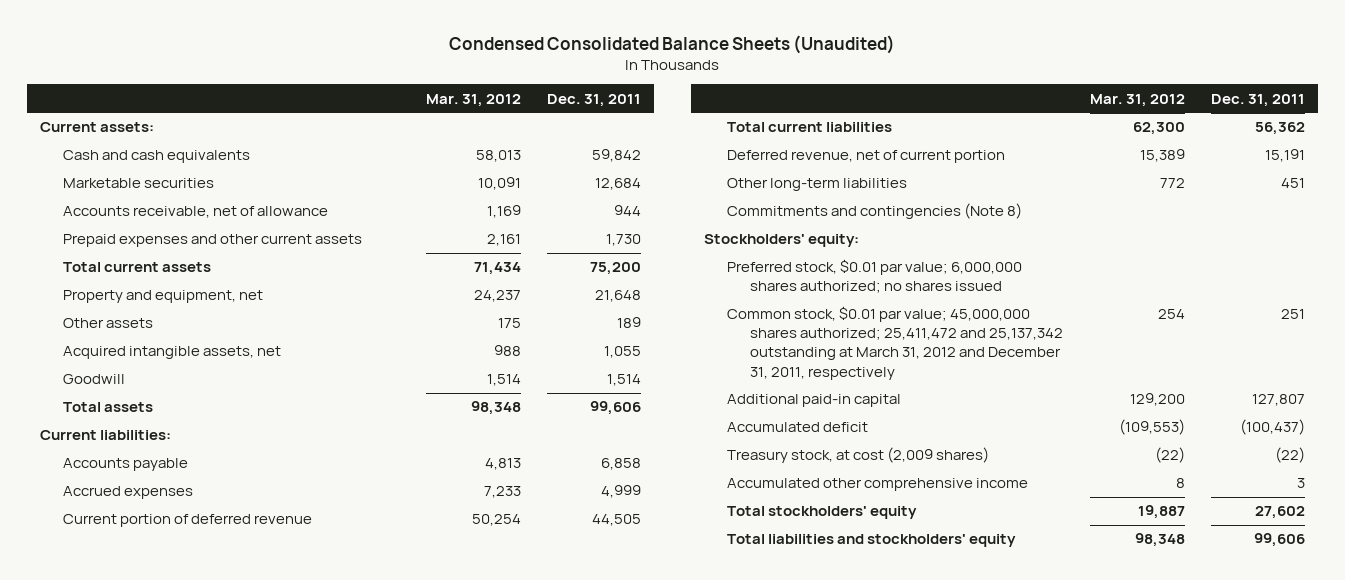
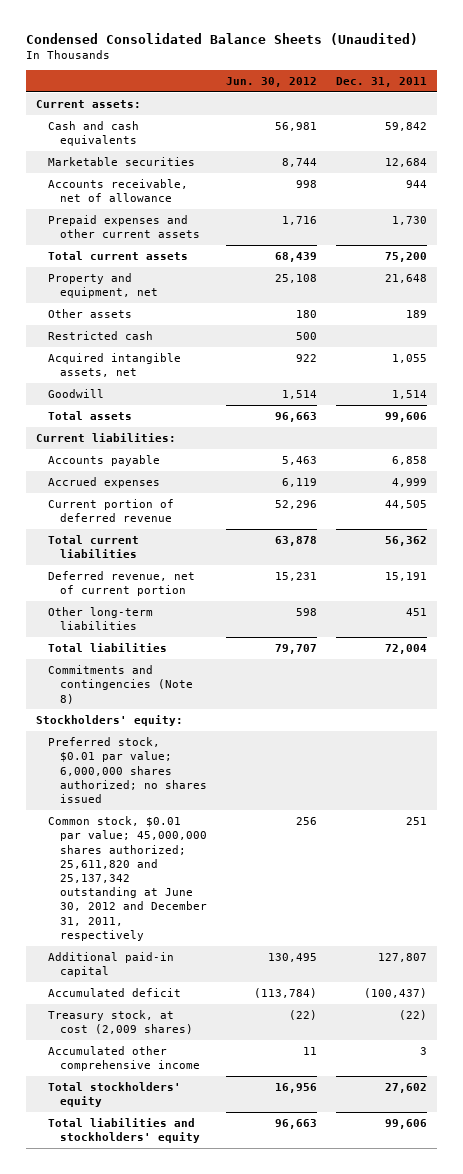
- | Mar. 31, 2012 | Dec. 31, 2011
+ | Jun. 30, 2012 | Dec. 31, 2011
+ Restricted cash | 500 |
+ Total liabilities | 79,707 | 72,004
- Common stock, $0.01 par value; 45,000,000 shares authorized; 25,411,472 and 25,137,342 outstanding at March 31, 2012 and December 31, 2011, respectively | 254 | 251
+ Common stock, $0.01 par value; 45,000,000 shares authorized; 25,611,820 and 25,137,342 outstanding at June 30, 2012 and December 31, 2011, respectively | 256 | 251

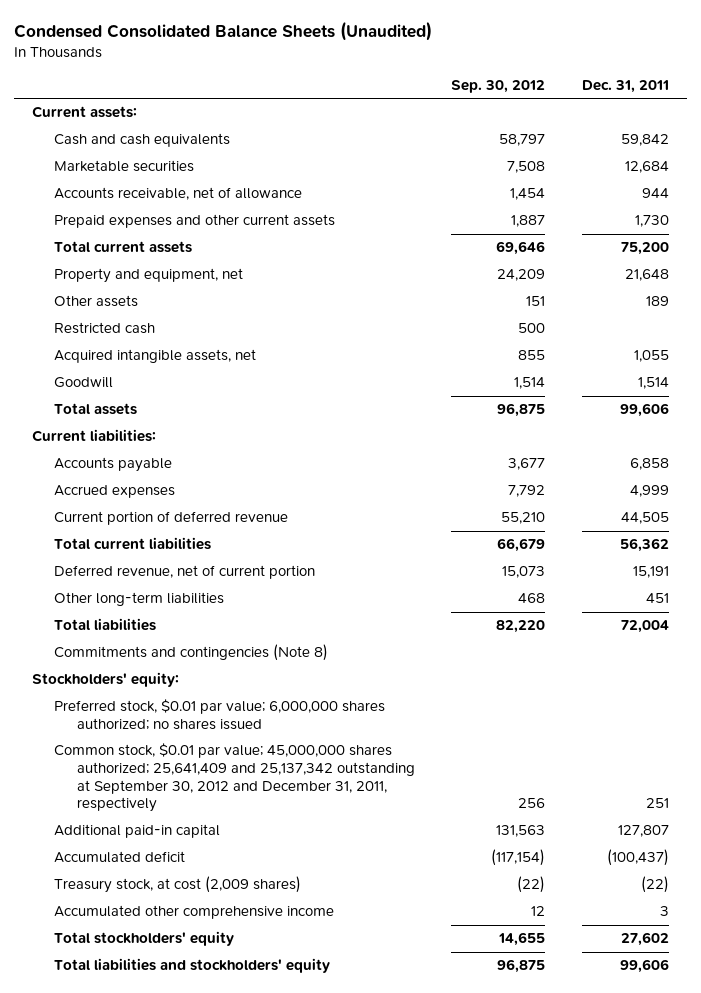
- | Jun. 30, 2012 | Dec. 31, 2011
+ | Sep. 30, 2012 | Dec. 31, 2011
- Common stock, $0.01 par value; 45,000,000 shares authorized; 25,611,820 and 25,137,342 outstanding at June 30, 2012 and December 31, 2011, respectively | 256 | 251
+ Common stock, $0.01 par value; 45,000,000 shares authorized; 25,641,409 and 25,137,342 outstanding at September 30, 2012 and December 31, 2011, respectively | 256 | 251

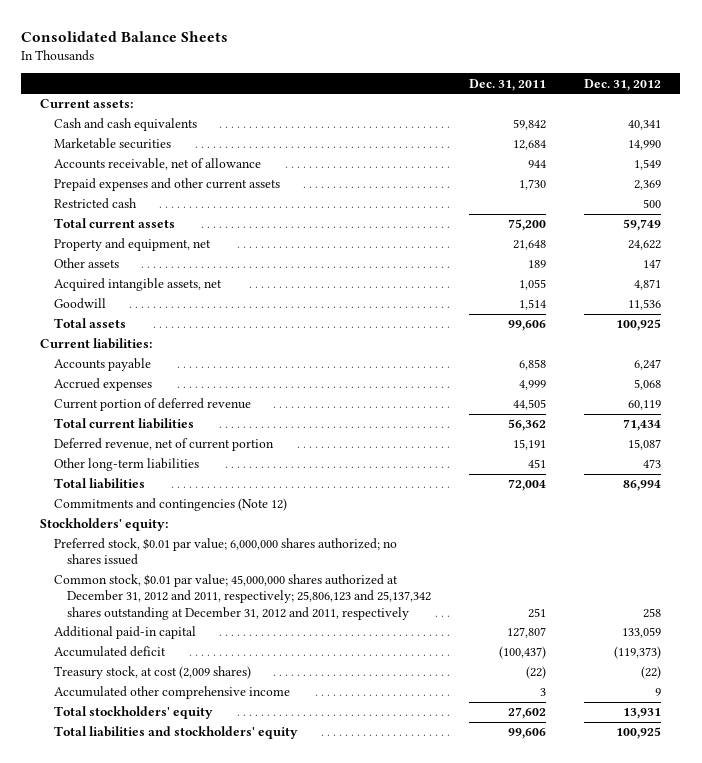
- Condensed Consolidated Balance Sheets (Unaudited)
+ Consolidated Balance Sheets
- | Sep. 30, 2012 | Dec. 31, 2011
+ | Dec. 31, 2011 | Dec. 31, 2012
moved up: Restricted cash | | 500
- Commitments and contingencies (Note 8)
+ Commitments and contingencies (Note 12)
- Common stock, $0.01 par value; 45,000,000 shares authorized; 25,641,409 and 25,137,342 outstanding at September 30, 2012 and December 31, 2011, respectively | 256 | 251
+ Common stock, $0.01 par value; 45,000,000 shares authorized at December 31, 2012 and 2011, respectively; 25,806,123 and 25,137,342 shares outstanding at December 31, 2012 and 2011, respectively | 251 | 258

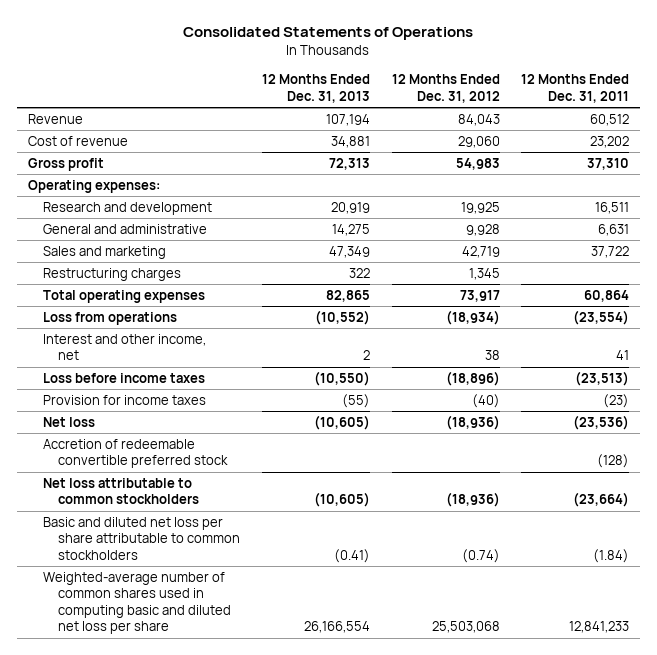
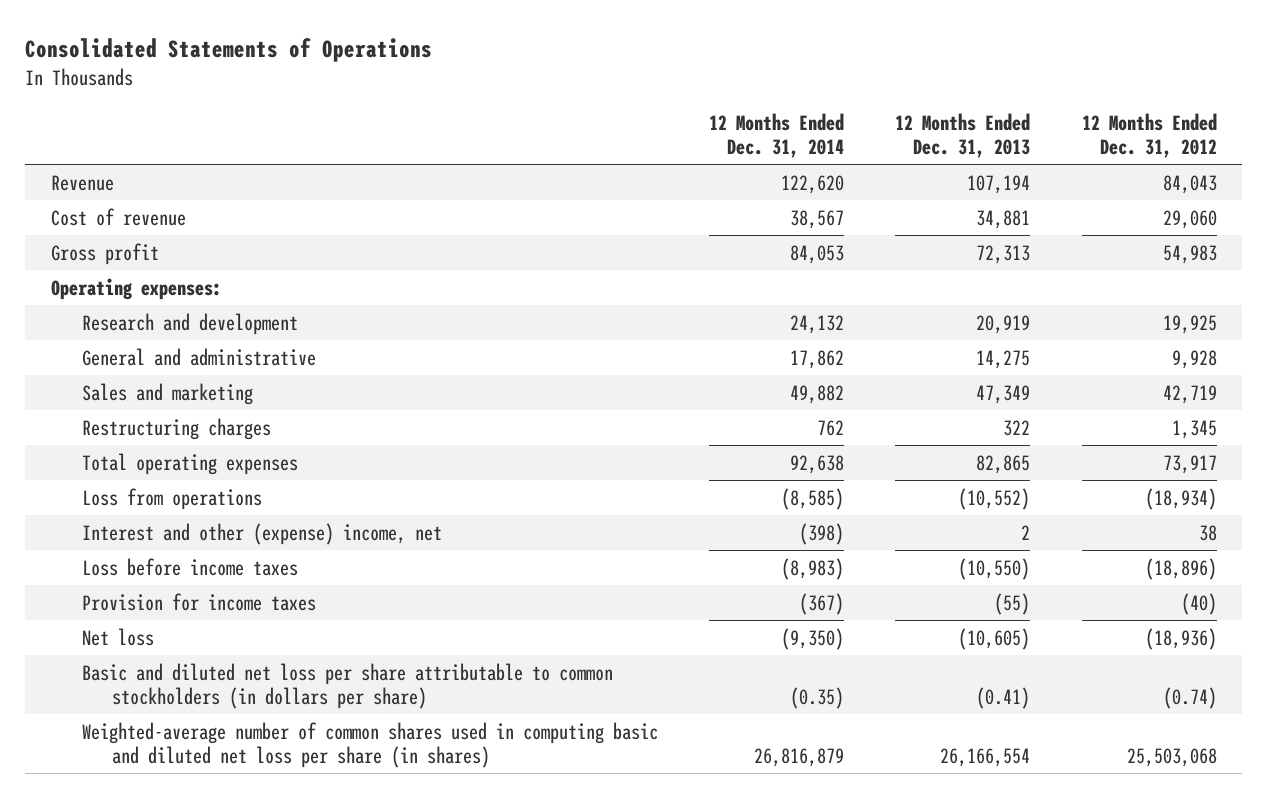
- | 12 Months Ended Dec. 31, 2013 | 12 Months Ended Dec. 31, 2012 | 12 Months Ended Dec. 31, 2011
+ | 12 Months Ended Dec. 31, 2014 | 12 Months Ended Dec. 31, 2013 | 12 Months Ended Dec. 31, 2012
- Interest and other income, net | 2 | 38 | 41
+ Interest and other (expense) income, net | (398) | 2 | 38
- Accretion of redeemable convertible preferred stock | | | (128)
- Net loss attributable to common stockholders | (10,605) | (18,936) | (23,664)
- Basic and diluted net loss per share attributable to common stockholders | (0.41) | (0.74) | (1.84)
- Weighted-average number of common shares used in computing basic and diluted net loss per share | 26,166,554 | 25,503,068 | 12,841,233
+ Basic and diluted net loss per share attributable to common stockholders (in dollars per share) | (0.35) | (0.41) | (0.74)
+ Weighted-average number of common shares used in computing basic and diluted net loss per share (in shares) | 26,816,879 | 26,166,554 | 25,503,068

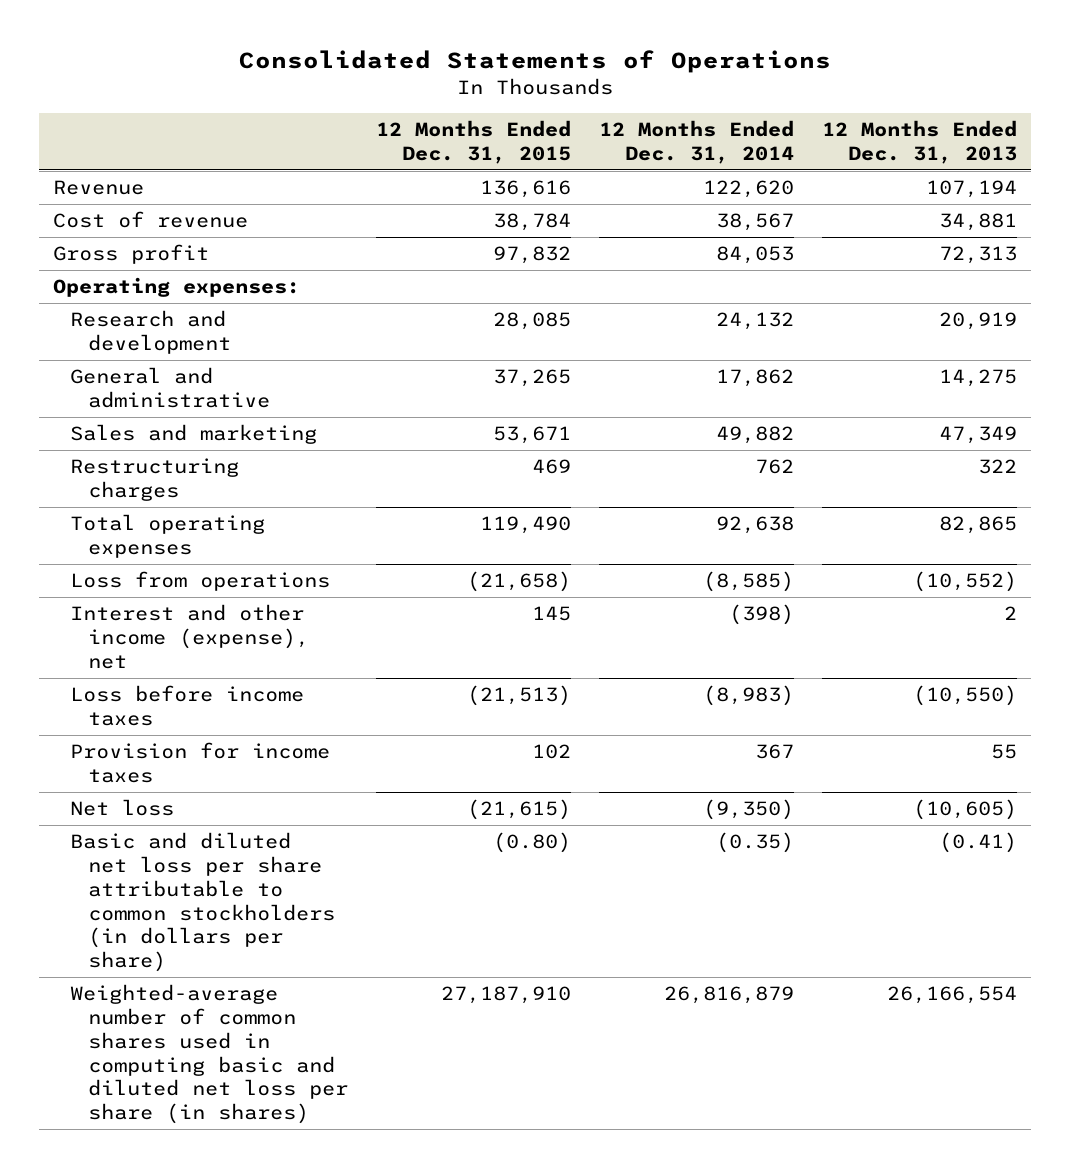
- | 12 Months Ended Dec. 31, 2014 | 12 Months Ended Dec. 31, 2013 | 12 Months Ended Dec. 31, 2012
+ | 12 Months Ended Dec. 31, 2015 | 12 Months Ended Dec. 31, 2014 | 12 Months Ended Dec. 31, 2013
- Interest and other (expense) income, net | (398) | 2 | 38
+ Interest and other income (expense), net | 145 | (398) | 2
- Provision for income taxes | (367) | (55) | (40)
+ Provision for income taxes | 102 | 367 | 55

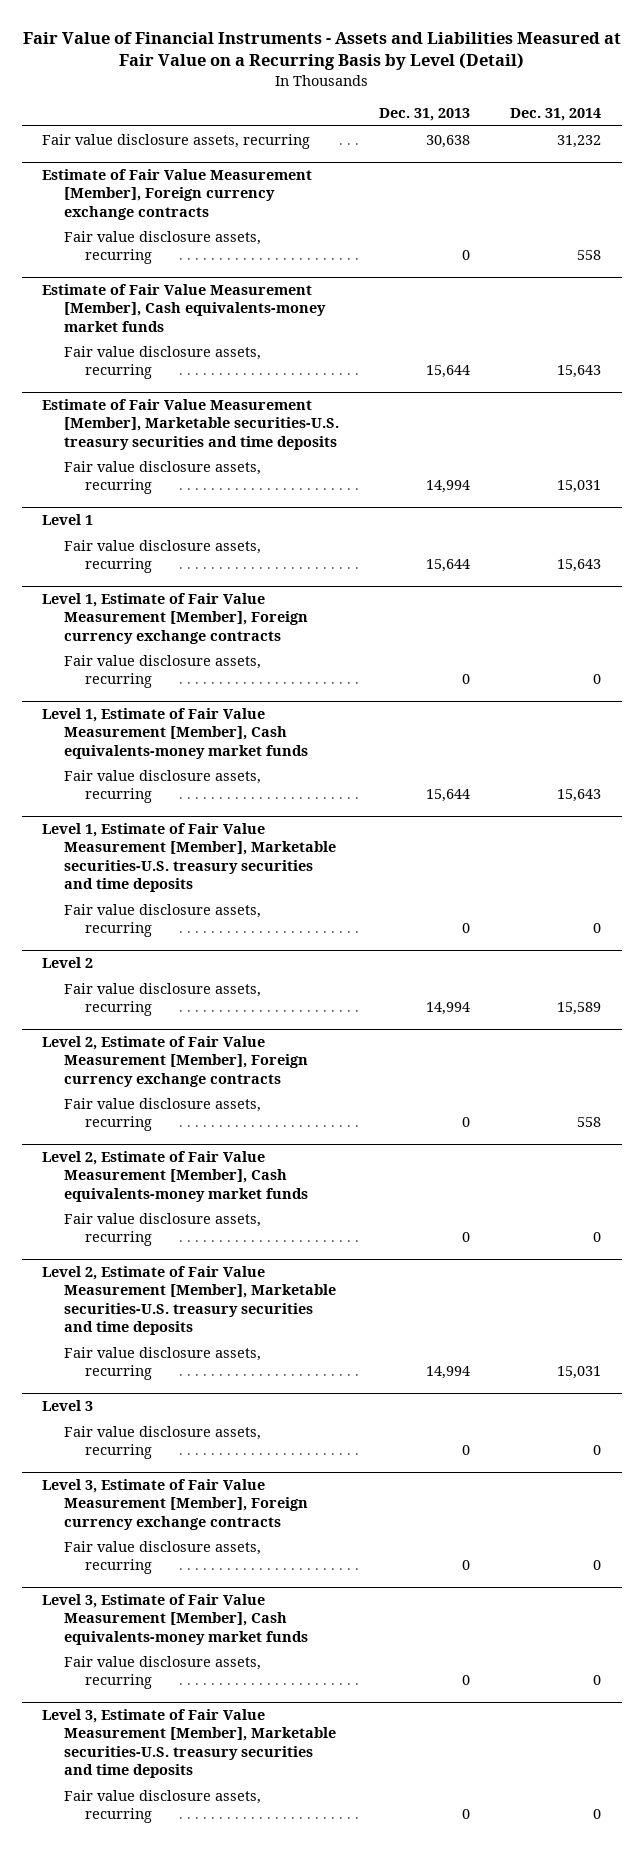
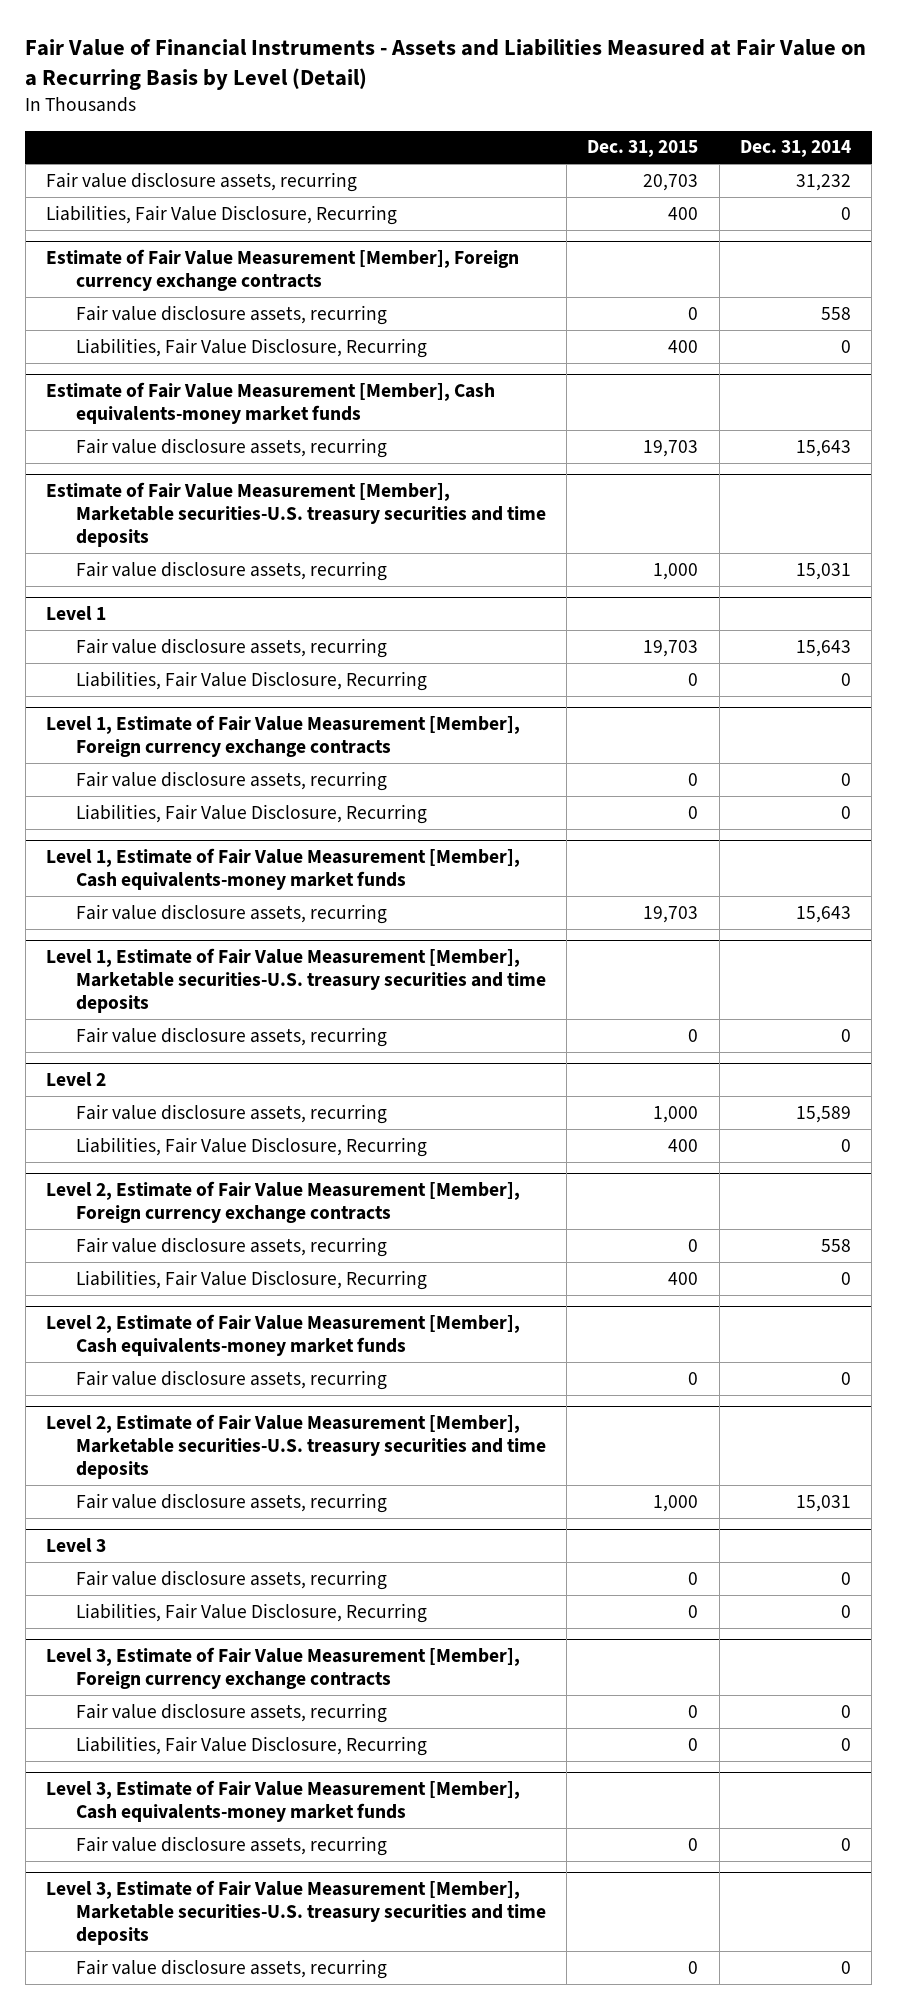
- | Dec. 31, 2013 | Dec. 31, 2014
+ | Dec. 31, 2015 | Dec. 31, 2014
+ Liabilities, Fair Value Disclosure, Recurring | 400 | 0
@ Estimate of Fair Value Measurement [Member], Foreign currency exchange contracts
+ Liabilities, Fair Value Disclosure, Recurring | 400 | 0
@ Level 1
+ Liabilities, Fair Value Disclosure, Recurring | 0 | 0
@ Level 1, Estimate of Fair Value Measurement [Member], Foreign currency exchange contracts
+ Liabilities, Fair Value Disclosure, Recurring | 0 | 0
@ Level 2
+ Liabilities, Fair Value Disclosure, Recurring | 400 | 0
@ Level 2, Estimate of Fair Value Measurement [Member], Foreign currency exchange contracts
+ Liabilities, Fair Value Disclosure, Recurring | 400 | 0
@ Level 3
+ Liabilities, Fair Value Disclosure, Recurring | 0 | 0
@ Level 3, Estimate of Fair Value Measurement [Member], Foreign currency exchange contracts
+ Liabilities, Fair Value Disclosure, Recurring | 0 | 0

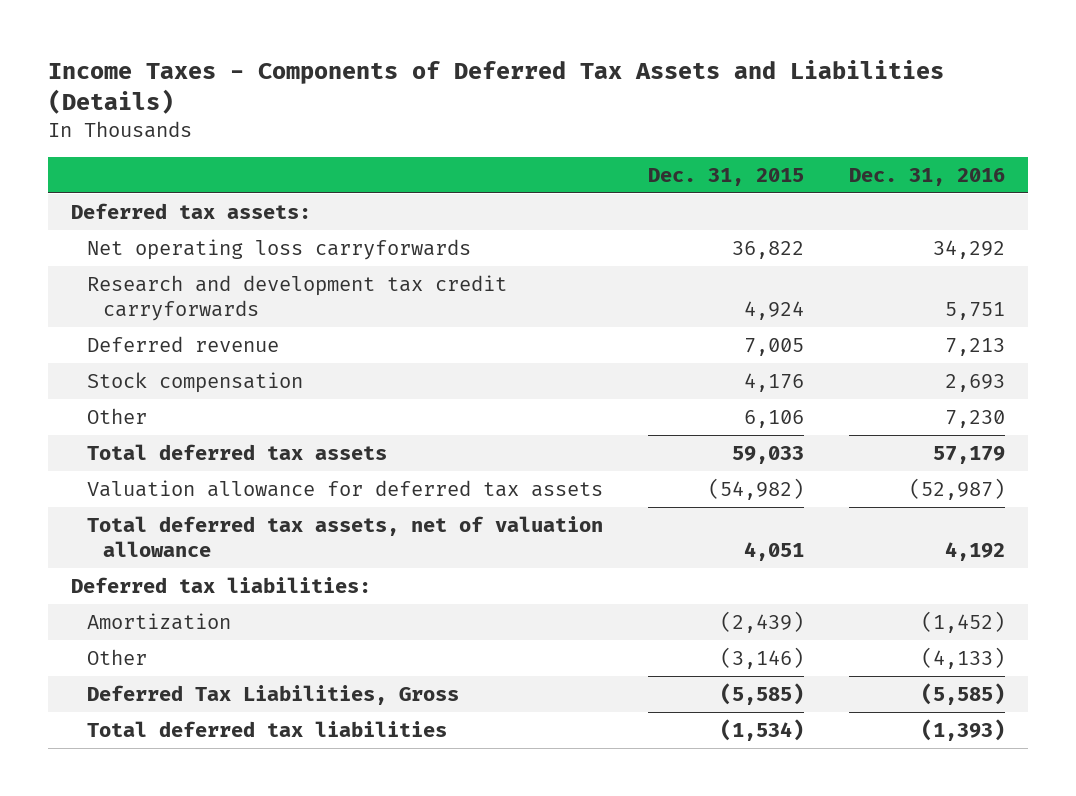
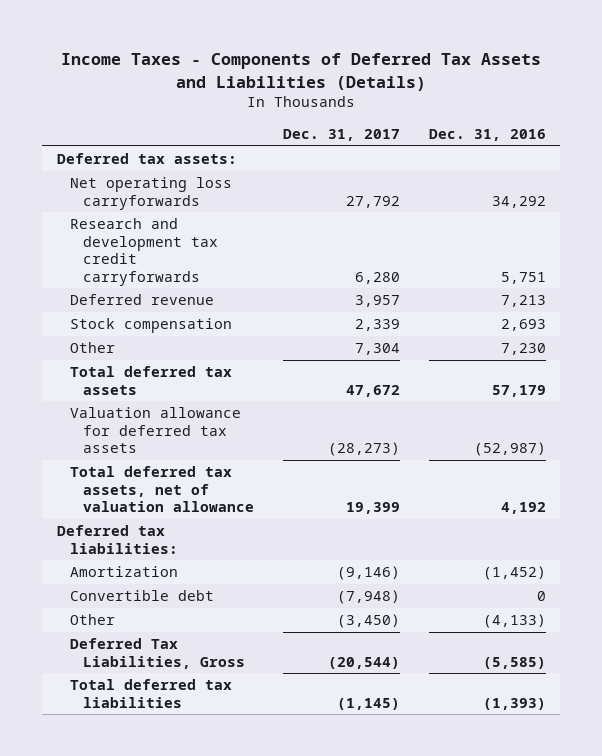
- | Dec. 31, 2015 | Dec. 31, 2016
+ | Dec. 31, 2017 | Dec. 31, 2016
+ Convertible debt | (7,948) | 0

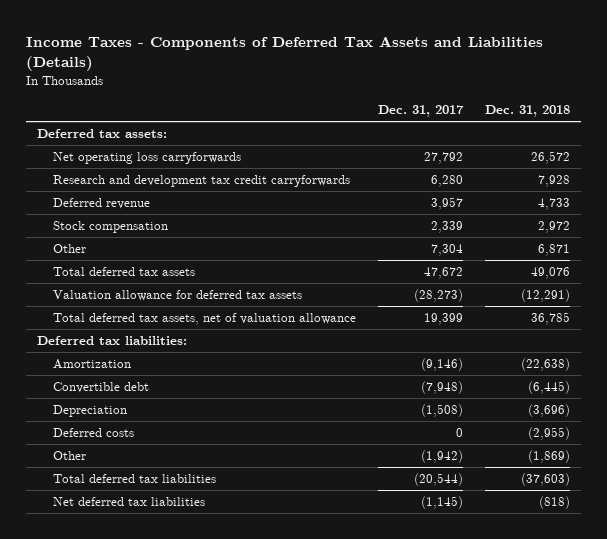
- | Dec. 31, 2017 | Dec. 31, 2016
+ | Dec. 31, 2017 | Dec. 31, 2018
- Other | (3,450) | (4,133)
- Deferred Tax Liabilities, Gross | (20,544) | (5,585)
- Total deferred tax liabilities | (1,145) | (1,393)
+ Depreciation | (1,508) | (3,696)
+ Deferred costs | 0 | (2,955)
+ Other | (1,942) | (1,869)
+ Total deferred tax liabilities | (20,544) | (37,603)
+ Net deferred tax liabilities | (1,145) | (818)

